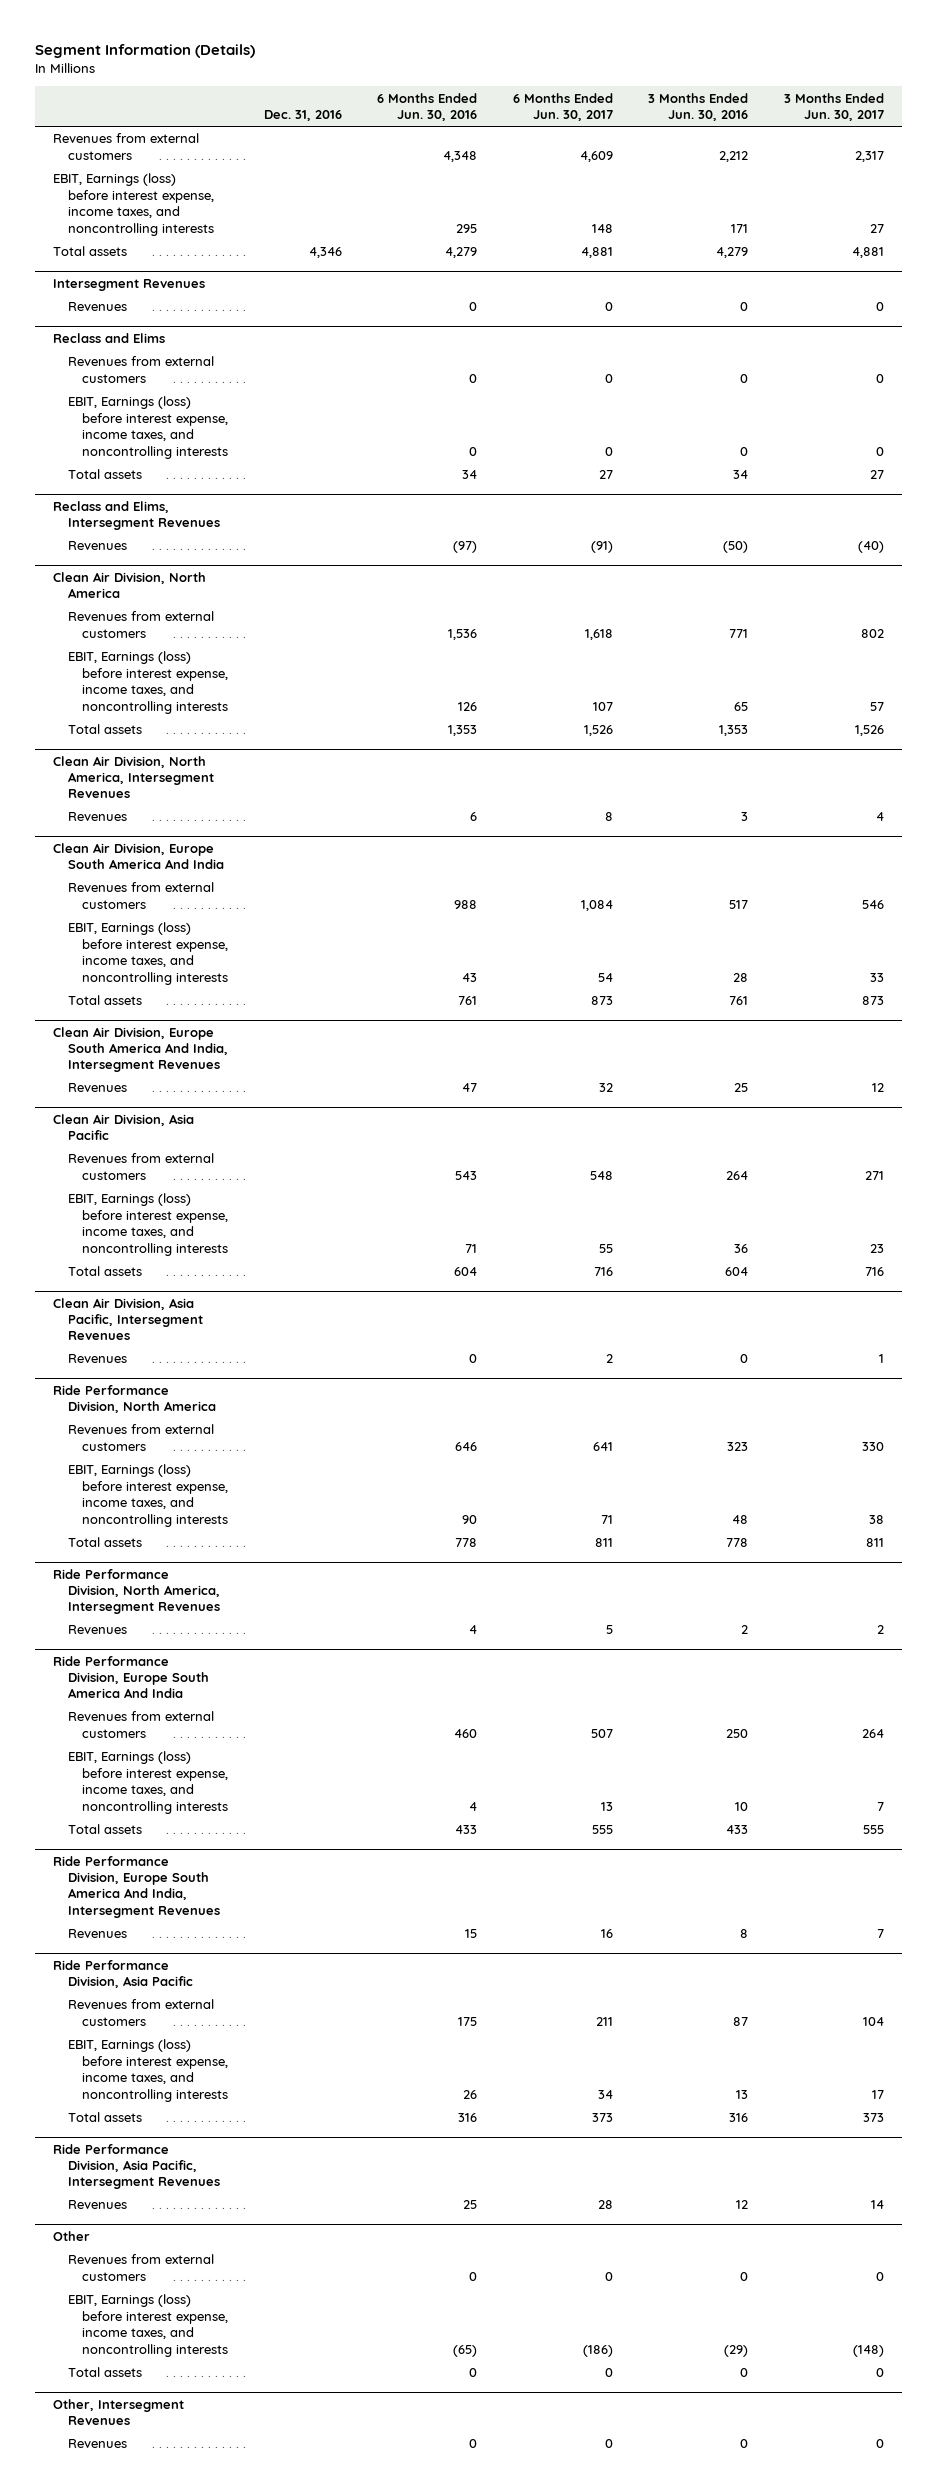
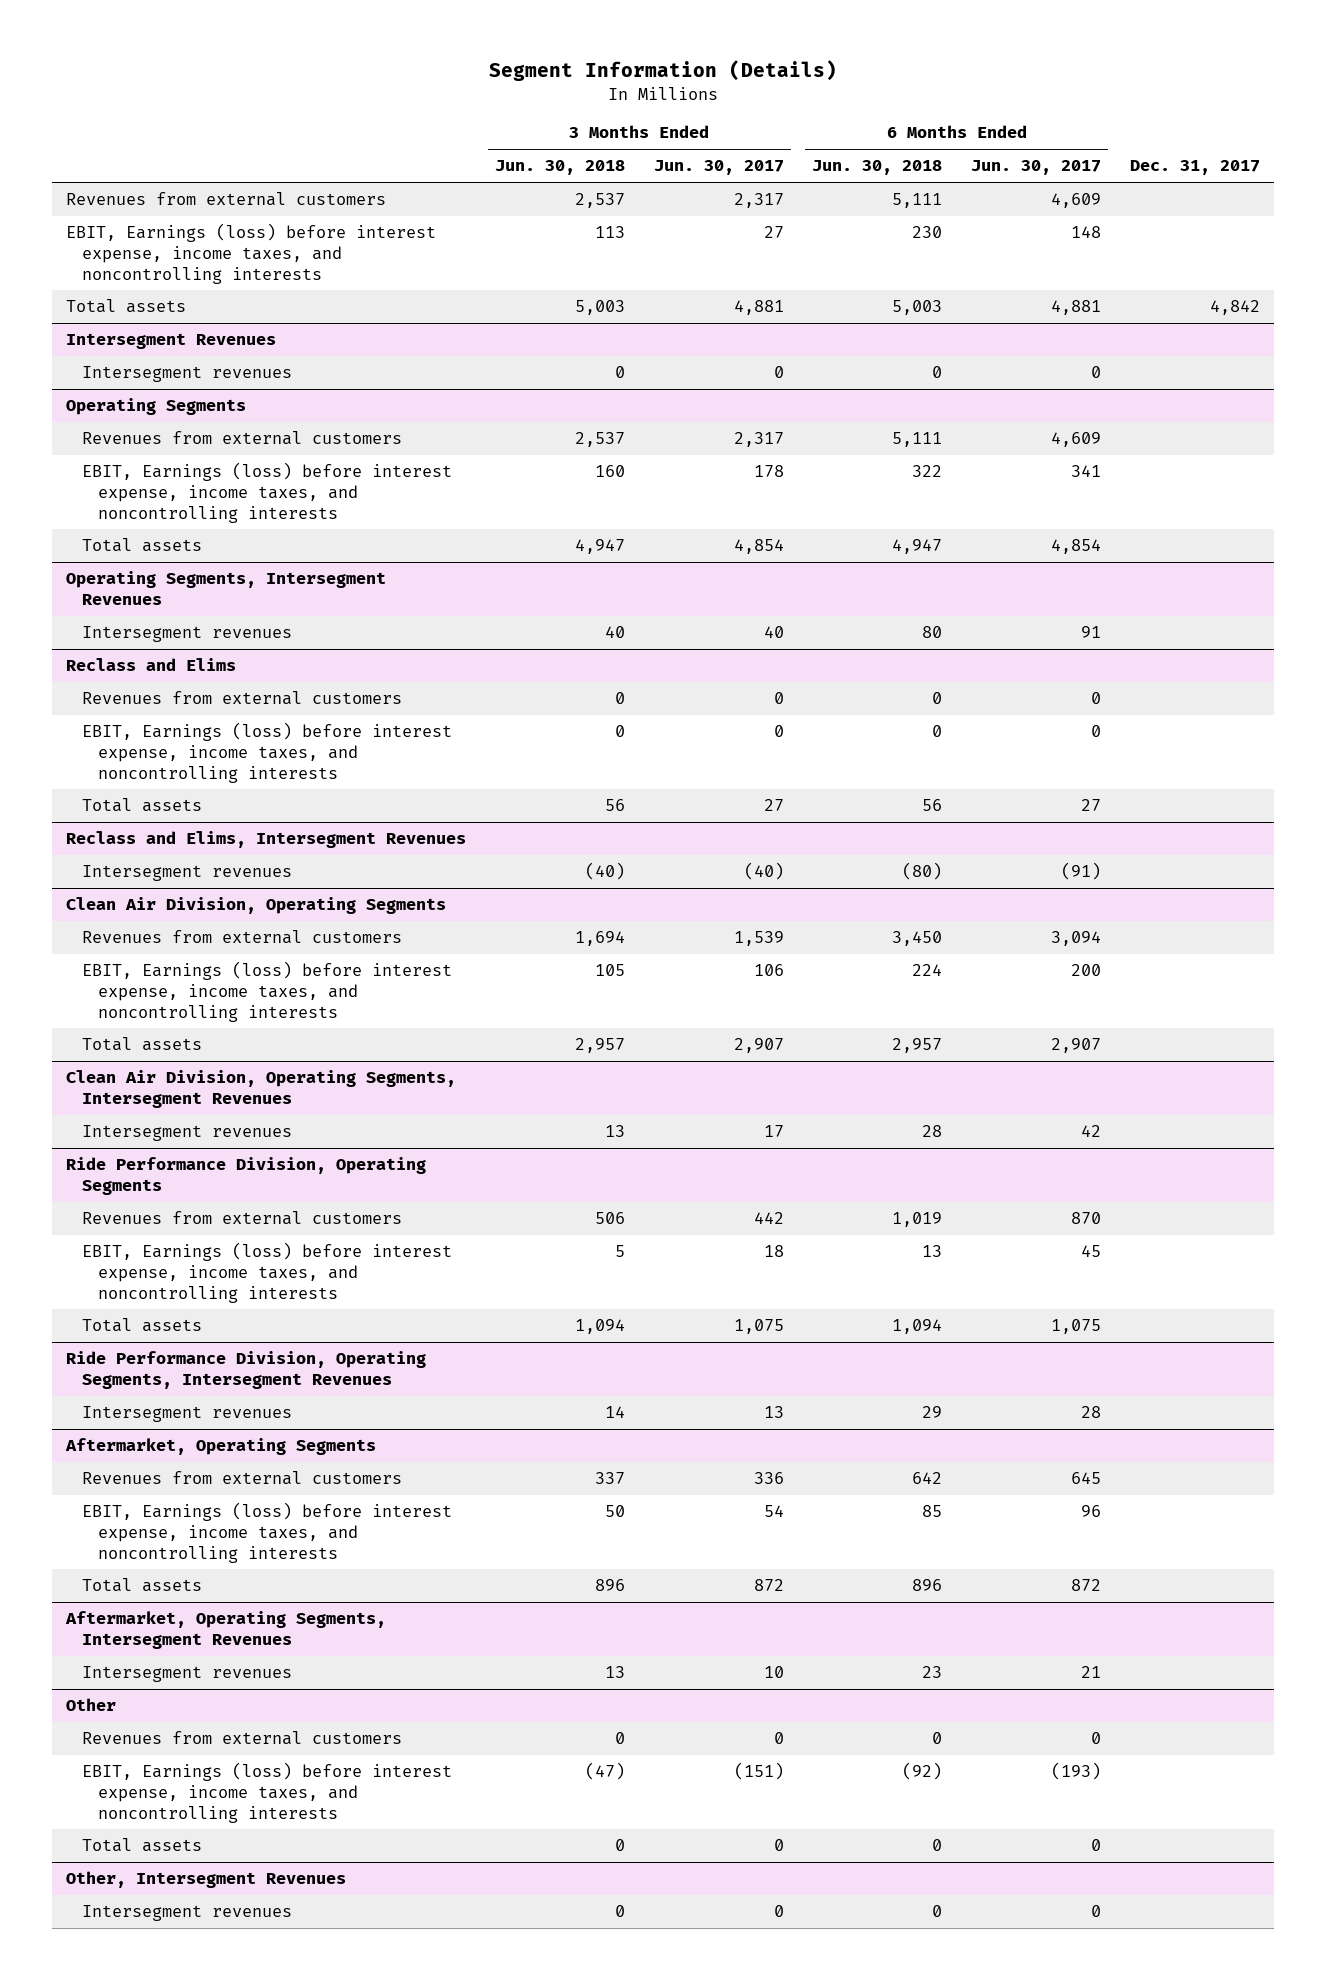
- | Dec. 31, 2016 | 6 Months Ended Jun. 30, 2016 | 6 Months Ended Jun. 30, 2017 | 3 Months Ended Jun. 30, 2016 | 3 Months Ended Jun. 30, 2017
+ | 3 Months Ended Jun. 30, 2018 | 3 Months Ended Jun. 30, 2017 | 6 Months Ended Jun. 30, 2018 | 6 Months Ended Jun. 30, 2017 | Dec. 31, 2017
@ Intersegment Revenues
- Revenues | | 0 | 0 | 0 | 0
+ Intersegment revenues | 0 | 0 | 0 | 0 |
+ Operating Segments
+ Revenues from external customers | 2,537 | 2,317 | 5,111 | 4,609 |
+ EBIT, Earnings (loss) before interest expense, income taxes, and noncontrolling interests | 160 | 178 | 322 | 341 |
+ Total assets | 4,947 | 4,854 | 4,947 | 4,854 |
+ Operating Segments, Intersegment Revenues
+ Intersegment revenues | 40 | 40 | 80 | 91 |
@ Reclass and Elims, Intersegment Revenues
- Revenues | | (97) | (91) | (50) | (40)
- Clean Air Division, North America
- Revenues from external customers | | 1,536 | 1,618 | 771 | 802
- EBIT, Earnings (loss) before interest expense, income taxes, and noncontrolling interests | | 126 | 107 | 65 | 57
- Total assets | | 1,353 | 1,526 | 1,353 | 1,526
- Clean Air Division, North America, Intersegment Revenues
- Revenues | | 6 | 8 | 3 | 4
- Clean Air Division, Europe South America And India
- Revenues from external customers | | 988 | 1,084 | 517 | 546
- EBIT, Earnings (loss) before interest expense, income taxes, and noncontrolling interests | | 43 | 54 | 28 | 33
- Total assets | | 761 | 873 | 761 | 873
- Clean Air Division, Europe South America And India, Intersegment Revenues
- Revenues | | 47 | 32 | 25 | 12
- Clean Air Division, Asia Pacific
- Revenues from external customers | | 543 | 548 | 264 | 271
- EBIT, Earnings (loss) before interest expense, income taxes, and noncontrolling interests | | 71 | 55 | 36 | 23
- Total assets | | 604 | 716 | 604 | 716
- Clean Air Division, Asia Pacific, Intersegment Revenues
- Revenues | | 0 | 2 | 0 | 1
- Ride Performance Division, North America
- Revenues from external customers | | 646 | 641 | 323 | 330
- EBIT, Earnings (loss) before interest expense, income taxes, and noncontrolling interests | | 90 | 71 | 48 | 38
- Total assets | | 778 | 811 | 778 | 811
- Ride Performance Division, North America, Intersegment Revenues
- Revenues | | 4 | 5 | 2 | 2
- Ride Performance Division, Europe South America And India
- Revenues from external customers | | 460 | 507 | 250 | 264
- EBIT, Earnings (loss) before interest expense, income taxes, and noncontrolling interests | | 4 | 13 | 10 | 7
- Total assets | | 433 | 555 | 433 | 555
- Ride Performance Division, Europe South America And India, Intersegment Revenues
- Revenues | | 15 | 16 | 8 | 7
- Ride Performance Division, Asia Pacific
- Revenues from external customers | | 175 | 211 | 87 | 104
- EBIT, Earnings (loss) before interest expense, income taxes, and noncontrolling interests | | 26 | 34 | 13 | 17
- Total assets | | 316 | 373 | 316 | 373
- Ride Performance Division, Asia Pacific, Intersegment Revenues
- Revenues | | 25 | 28 | 12 | 14
@ Reclass and Elims, Intersegment Revenues
+ Intersegment revenues | (40) | (40) | (80) | (91) |
+ Clean Air Division, Operating Segments
+ Revenues from external customers | 1,694 | 1,539 | 3,450 | 3,094 |
+ EBIT, Earnings (loss) before interest expense, income taxes, and noncontrolling interests | 105 | 106 | 224 | 200 |
+ Total assets | 2,957 | 2,907 | 2,957 | 2,907 |
+ Clean Air Division, Operating Segments, Intersegment Revenues
+ Intersegment revenues | 13 | 17 | 28 | 42 |
+ Ride Performance Division, Operating Segments
+ Revenues from external customers | 506 | 442 | 1,019 | 870 |
+ EBIT, Earnings (loss) before interest expense, income taxes, and noncontrolling interests | 5 | 18 | 13 | 45 |
+ Total assets | 1,094 | 1,075 | 1,094 | 1,075 |
+ Ride Performance Division, Operating Segments, Intersegment Revenues
+ Intersegment revenues | 14 | 13 | 29 | 28 |
+ Aftermarket, Operating Segments
+ Revenues from external customers | 337 | 336 | 642 | 645 |
+ EBIT, Earnings (loss) before interest expense, income taxes, and noncontrolling interests | 50 | 54 | 85 | 96 |
+ Total assets | 896 | 872 | 896 | 872 |
+ Aftermarket, Operating Segments, Intersegment Revenues
+ Intersegment revenues | 13 | 10 | 23 | 21 |
@ Other
- EBIT, Earnings (loss) before interest expense, income taxes, and noncontrolling interests | | (65) | (186) | (29) | (148)
+ EBIT, Earnings (loss) before interest expense, income taxes, and noncontrolling interests | (47) | (151) | (92) | (193) |
@ Other, Intersegment Revenues
- Revenues | | 0 | 0 | 0 | 0
+ Intersegment revenues | 0 | 0 | 0 | 0 |

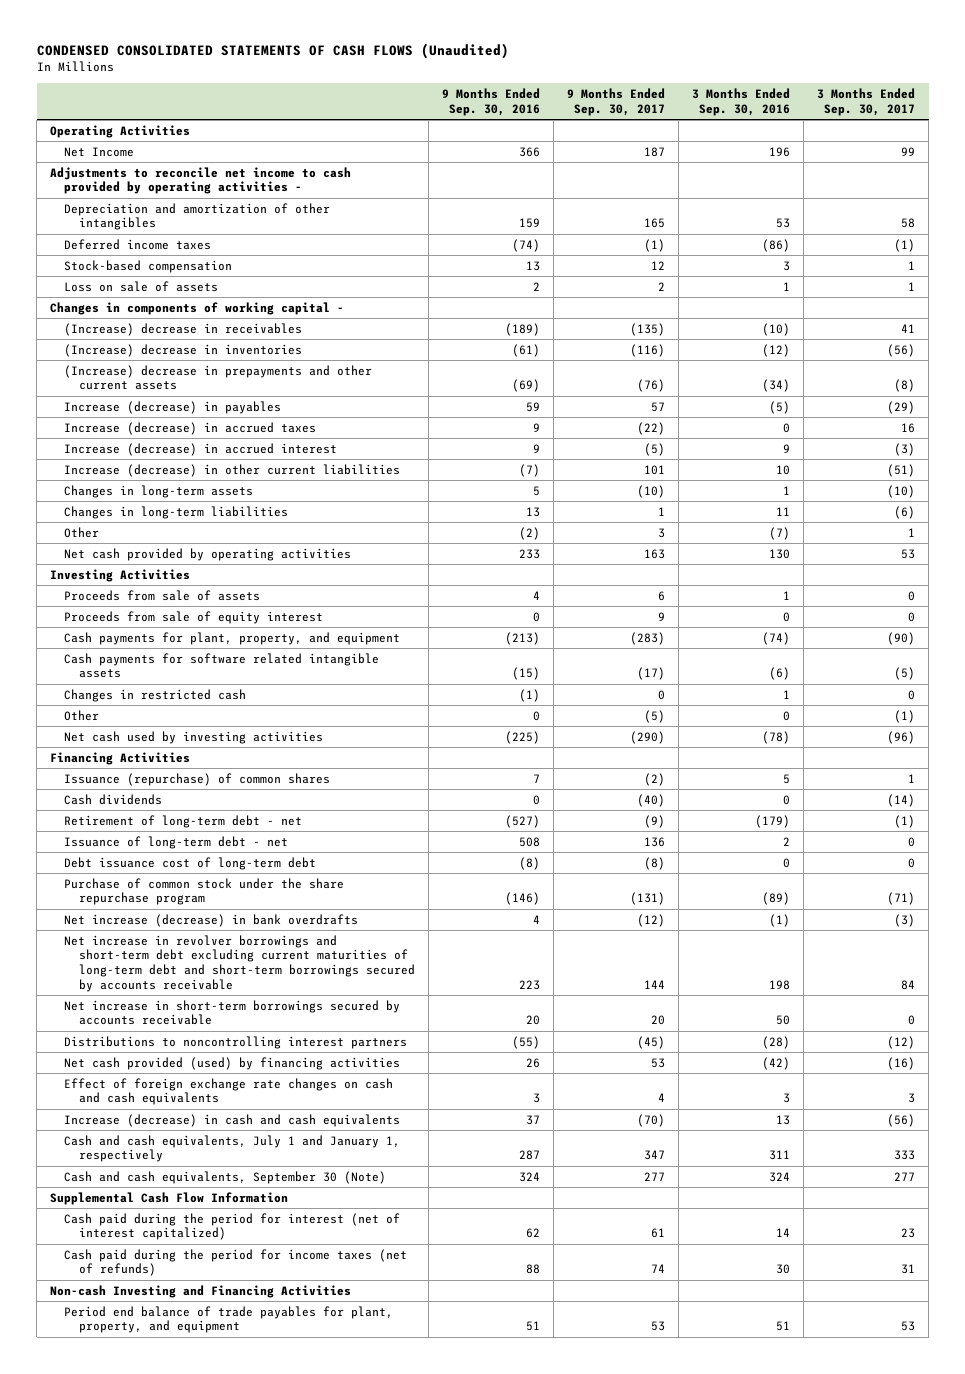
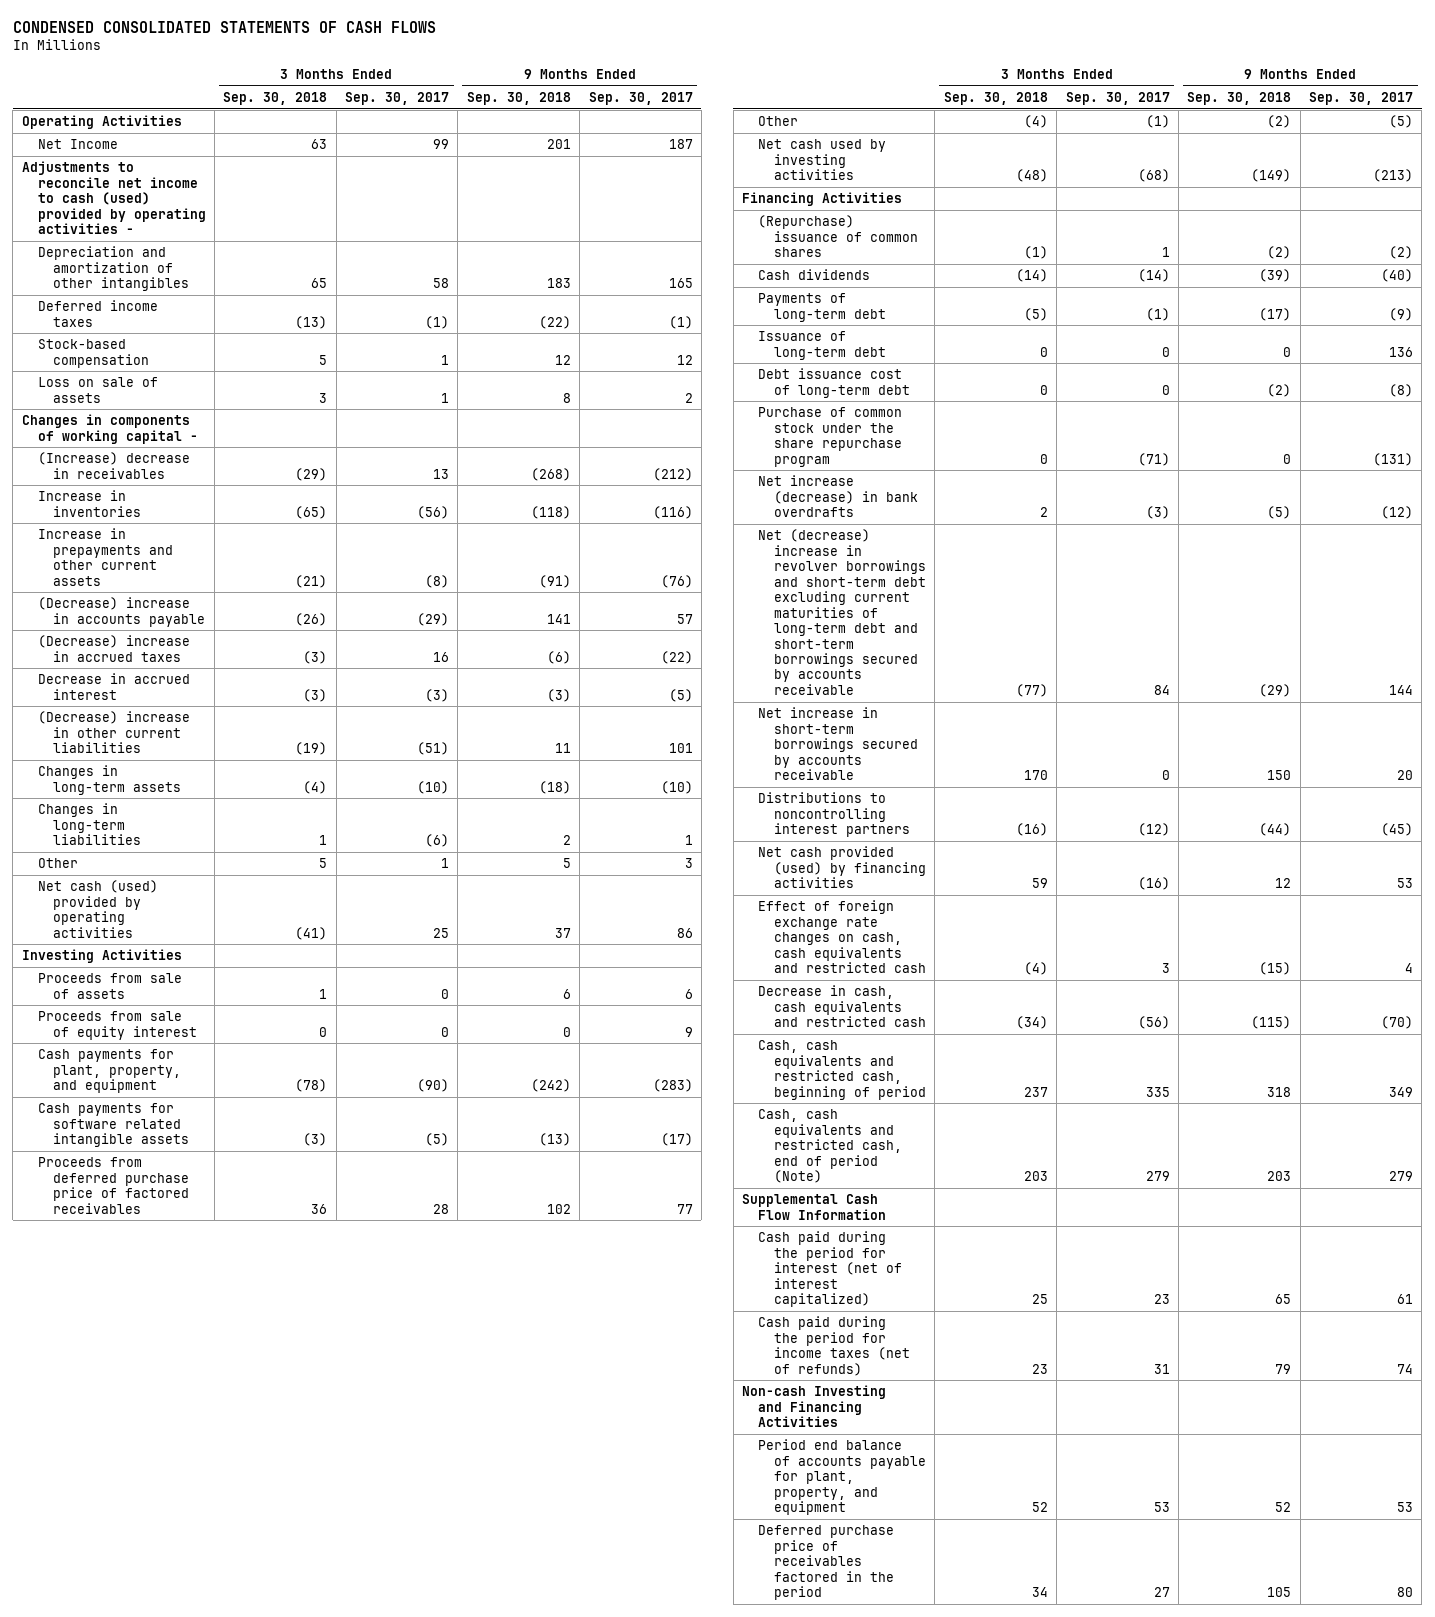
- CONDENSED CONSOLIDATED STATEMENTS OF CASH FLOWS (Unaudited)
+ CONDENSED CONSOLIDATED STATEMENTS OF CASH FLOWS
- | 9 Months Ended Sep. 30, 2016 | 9 Months Ended Sep. 30, 2017 | 3 Months Ended Sep. 30, 2016 | 3 Months Ended Sep. 30, 2017
+ | 3 Months Ended Sep. 30, 2018 | 3 Months Ended Sep. 30, 2017 | 9 Months Ended Sep. 30, 2018 | 9 Months Ended Sep. 30, 2017
- Adjustments to reconcile net income to cash provided by operating activities -
+ Adjustments to reconcile net income to cash (used) provided by operating activities -
- (Increase) decrease in receivables | (189) | (135) | (10) | 41
- (Increase) decrease in inventories | (61) | (116) | (12) | (56)
- (Increase) decrease in prepayments and other current assets | (69) | (76) | (34) | (8)
- Increase (decrease) in payables | 59 | 57 | (5) | (29)
- Increase (decrease) in accrued taxes | 9 | (22) | 0 | 16
- Increase (decrease) in accrued interest | 9 | (5) | 9 | (3)
- Increase (decrease) in other current liabilities | (7) | 101 | 10 | (51)
+ (Increase) decrease in receivables | (29) | 13 | (268) | (212)
+ Increase in inventories | (65) | (56) | (118) | (116)
+ Increase in prepayments and other current assets | (21) | (8) | (91) | (76)
+ (Decrease) increase in accounts payable | (26) | (29) | 141 | 57
+ (Decrease) increase in accrued taxes | (3) | 16 | (6) | (22)
+ Decrease in accrued interest | (3) | (3) | (3) | (5)
+ (Decrease) increase in other current liabilities | (19) | (51) | 11 | 101
- Net cash provided by operating activities | 233 | 163 | 130 | 53
+ Net cash (used) provided by operating activities | (41) | 25 | 37 | 86
- Changes in restricted cash | (1) | 0 | 1 | 0
+ Proceeds from deferred purchase price of factored receivables | 36 | 28 | 102 | 77
- Net cash used by investing activities | (225) | (290) | (78) | (96)
+ Net cash used by investing activities | (48) | (68) | (149) | (213)
- Issuance (repurchase) of common shares | 7 | (2) | 5 | 1
+ (Repurchase) issuance of common shares | (1) | 1 | (2) | (2)
- Retirement of long-term debt - net | (527) | (9) | (179) | (1)
- Issuance of long-term debt - net | 508 | 136 | 2 | 0
+ Payments of long-term debt | (5) | (1) | (17) | (9)
+ Issuance of long-term debt | 0 | 0 | 0 | 136
- Net increase in revolver borrowings and short-term debt excluding current maturities of long-term debt and short-term borrowings secured by accounts receivable | 223 | 144 | 198 | 84
+ Net (decrease) increase in revolver borrowings and short-term debt excluding current maturities of long-term debt and short-term borrowings secured by accounts receivable | (77) | 84 | (29) | 144
- Effect of foreign exchange rate changes on cash and cash equivalents | 3 | 4 | 3 | 3
- Increase (decrease) in cash and cash equivalents | 37 | (70) | 13 | (56)
- Cash and cash equivalents, July 1 and January 1, respectively | 287 | 347 | 311 | 333
- Cash and cash equivalents, September 30 (Note) | 324 | 277 | 324 | 277
+ Effect of foreign exchange rate changes on cash, cash equivalents and restricted cash | (4) | 3 | (15) | 4
+ Decrease in cash, cash equivalents and restricted cash | (34) | (56) | (115) | (70)
+ Cash, cash equivalents and restricted cash, beginning of period | 237 | 335 | 318 | 349
+ Cash, cash equivalents and restricted cash, end of period (Note) | 203 | 279 | 203 | 279
- Period end balance of trade payables for plant, property, and equipment | 51 | 53 | 51 | 53
+ Period end balance of accounts payable for plant, property, and equipment | 52 | 53 | 52 | 53
+ Deferred purchase price of receivables factored in the period | 34 | 27 | 105 | 80

